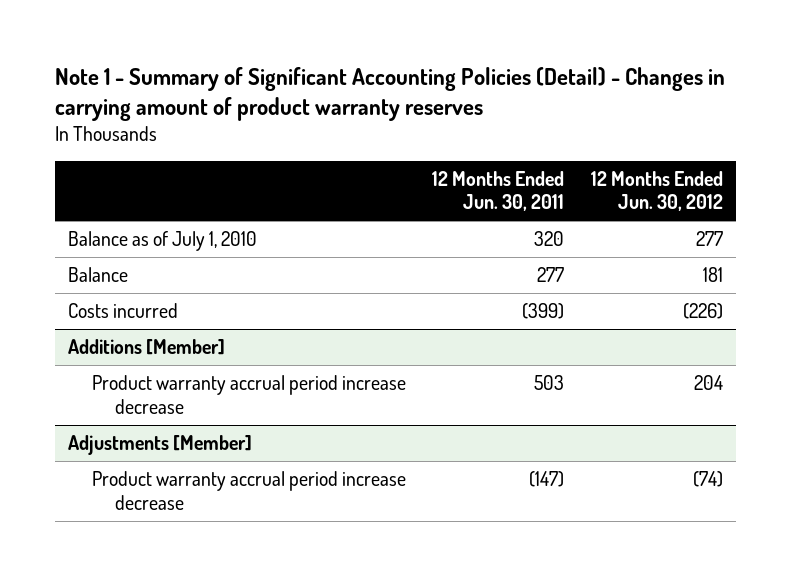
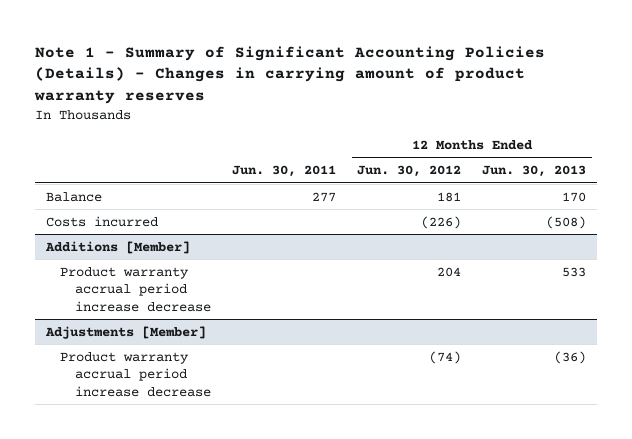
- Note 1 - Summary of Significant Accounting Policies (Detail) - Changes in carrying amount of product warranty reserves
+ Note 1 - Summary of Significant Accounting Policies (Details) - Changes in carrying amount of product warranty reserves
- | 12 Months Ended Jun. 30, 2011 | 12 Months Ended Jun. 30, 2012
+ | Jun. 30, 2011 | 12 Months Ended Jun. 30, 2012 | 12 Months Ended Jun. 30, 2013
- Balance as of July 1, 2010 | 320 | 277

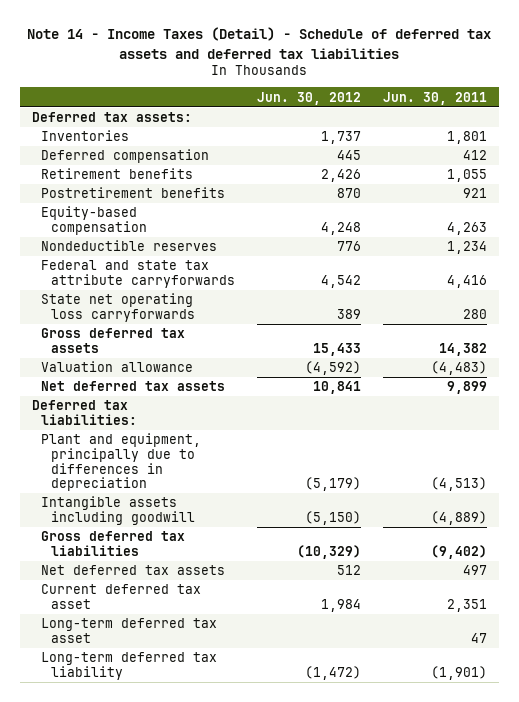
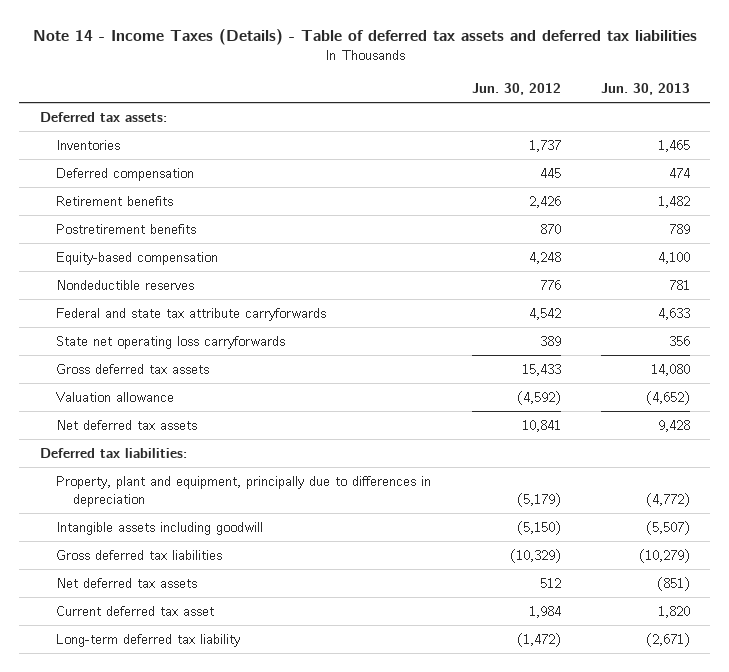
- Note 14 - Income Taxes (Detail) - Schedule of deferred tax assets and deferred tax liabilities
+ Note 14 - Income Taxes (Details) - Table of deferred tax assets and deferred tax liabilities
- | Jun. 30, 2012 | Jun. 30, 2011
+ | Jun. 30, 2012 | Jun. 30, 2013
- Plant and equipment, principally due to differences in depreciation | (5,179) | (4,513)
+ Property, plant and equipment, principally due to differences in depreciation | (5,179) | (4,772)
- Long-term deferred tax asset | | 47

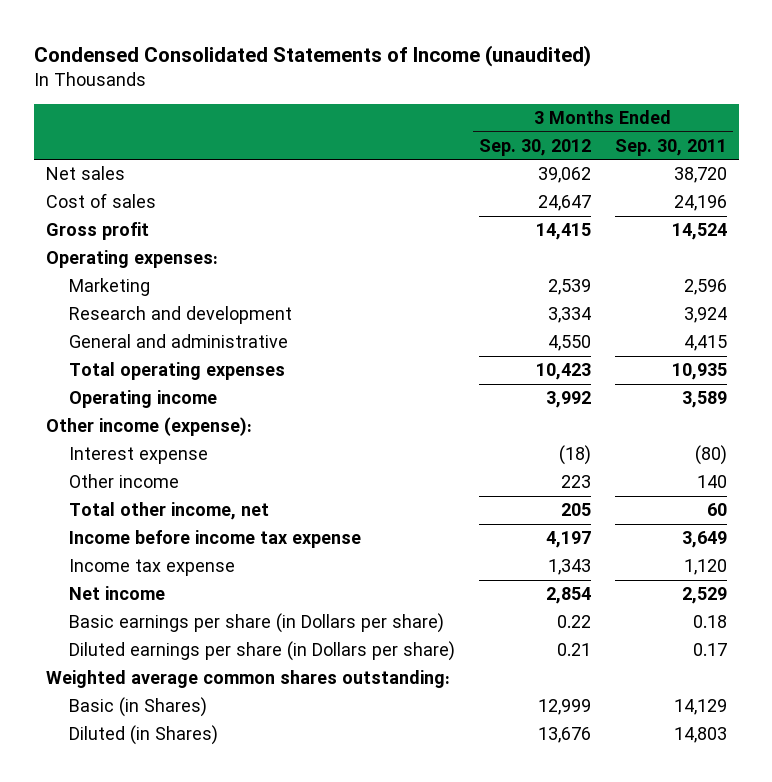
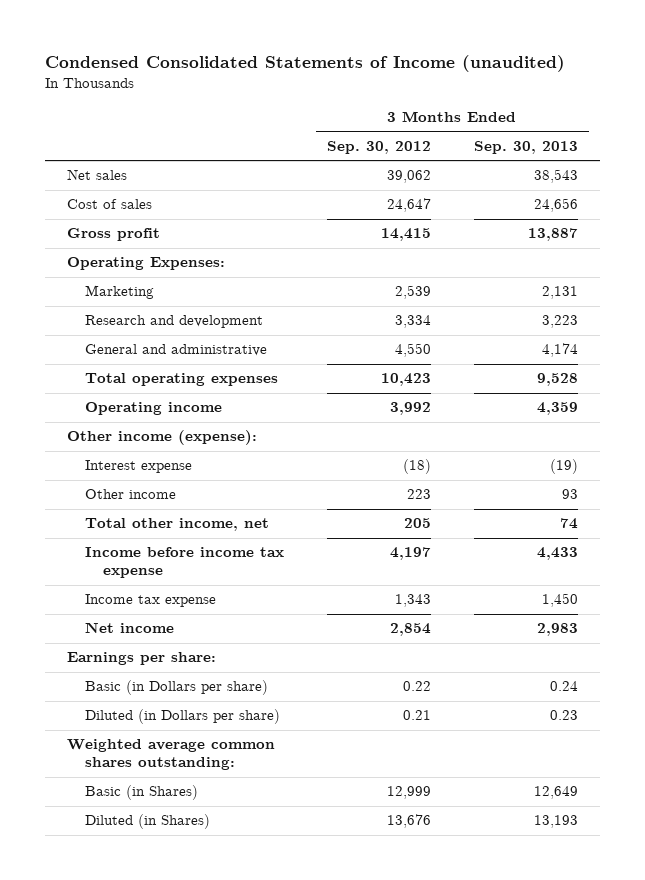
- | 3 Months Ended Sep. 30, 2012 | 3 Months Ended Sep. 30, 2011
+ | 3 Months Ended Sep. 30, 2012 | 3 Months Ended Sep. 30, 2013
- Operating expenses:
+ Operating Expenses:
- Basic earnings per share (in Dollars per share) | 0.22 | 0.18
- Diluted earnings per share (in Dollars per share) | 0.21 | 0.17
+ Earnings per share:
+ Basic (in Dollars per share) | 0.22 | 0.24
+ Diluted (in Dollars per share) | 0.21 | 0.23

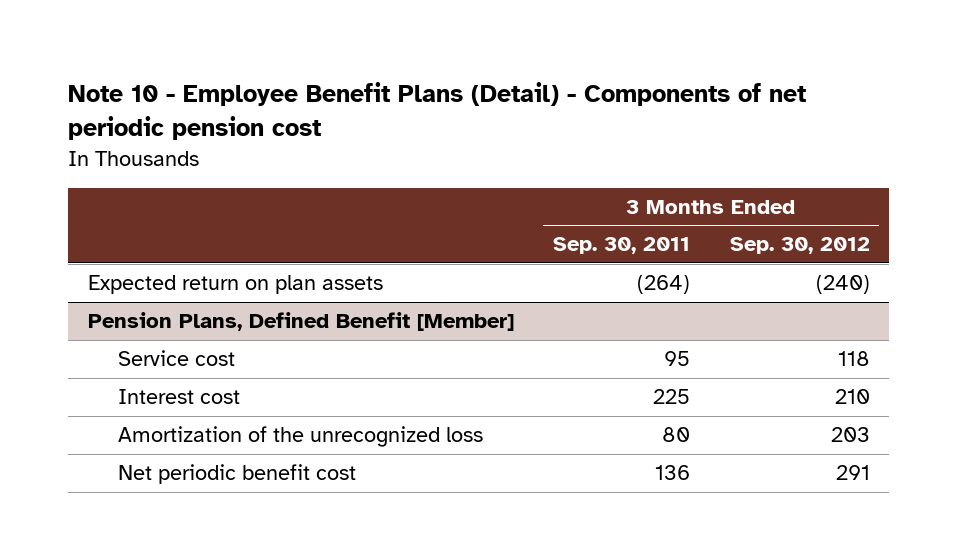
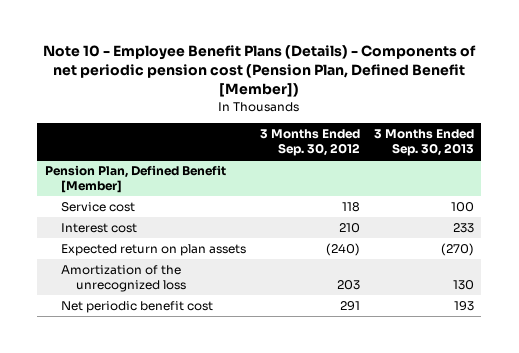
- Note 10 - Employee Benefit Plans (Detail) - Components of net periodic pension cost
+ Note 10 - Employee Benefit Plans (Details) - Components of net periodic pension cost (Pension Plan, Defined Benefit [Member])
- | 3 Months Ended Sep. 30, 2011 | 3 Months Ended Sep. 30, 2012
+ | 3 Months Ended Sep. 30, 2012 | 3 Months Ended Sep. 30, 2013
- Expected return on plan assets | (264) | (240)
- Pension Plans, Defined Benefit [Member]
+ Pension Plan, Defined Benefit [Member]
+ Expected return on plan assets | (240) | (270)

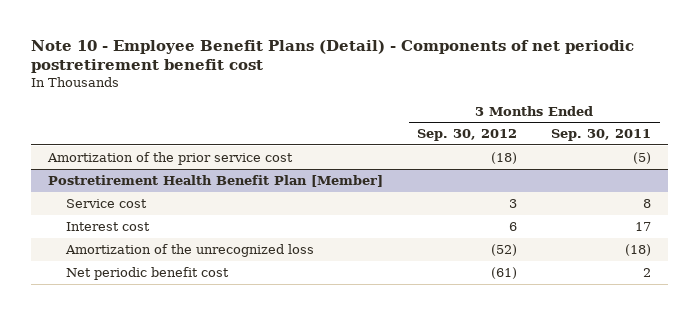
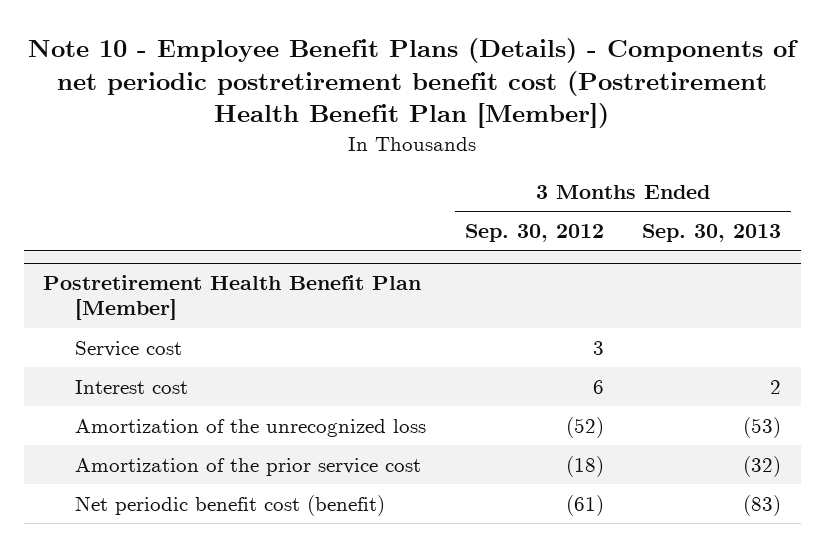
- Note 10 - Employee Benefit Plans (Detail) - Components of net periodic postretirement benefit cost
+ Note 10 - Employee Benefit Plans (Details) - Components of net periodic postretirement benefit cost (Postretirement Health Benefit Plan [Member])
- | 3 Months Ended Sep. 30, 2012 | 3 Months Ended Sep. 30, 2011
+ | 3 Months Ended Sep. 30, 2012 | 3 Months Ended Sep. 30, 2013
- Amortization of the prior service cost | (18) | (5)
@ Postretirement Health Benefit Plan [Member]
- Net periodic benefit cost | (61) | 2
+ Amortization of the prior service cost | (18) | (32)
+ Net periodic benefit cost (benefit) | (61) | (83)

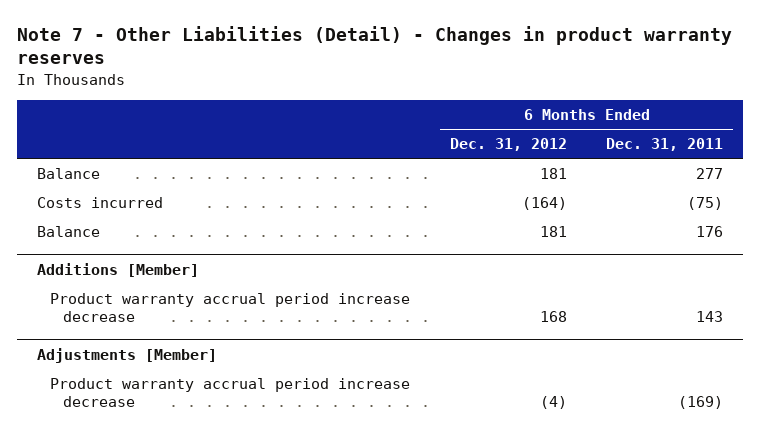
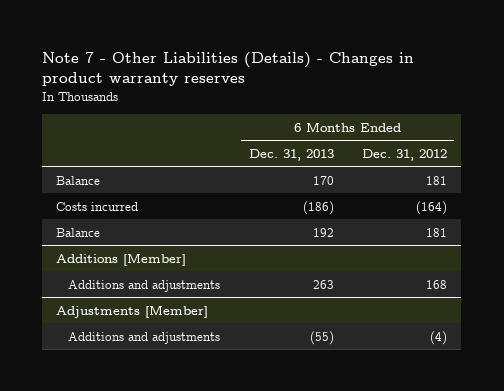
- Note 7 - Other Liabilities (Detail) - Changes in product warranty reserves
+ Note 7 - Other Liabilities (Details) - Changes in product warranty reserves
- | 6 Months Ended Dec. 31, 2012 | 6 Months Ended Dec. 31, 2011
+ | 6 Months Ended Dec. 31, 2013 | 6 Months Ended Dec. 31, 2012
@ Additions [Member]
- Product warranty accrual period increase decrease | 168 | 143
+ Additions and adjustments | 263 | 168
@ Adjustments [Member]
- Product warranty accrual period increase decrease | (4) | (169)
+ Additions and adjustments | (55) | (4)

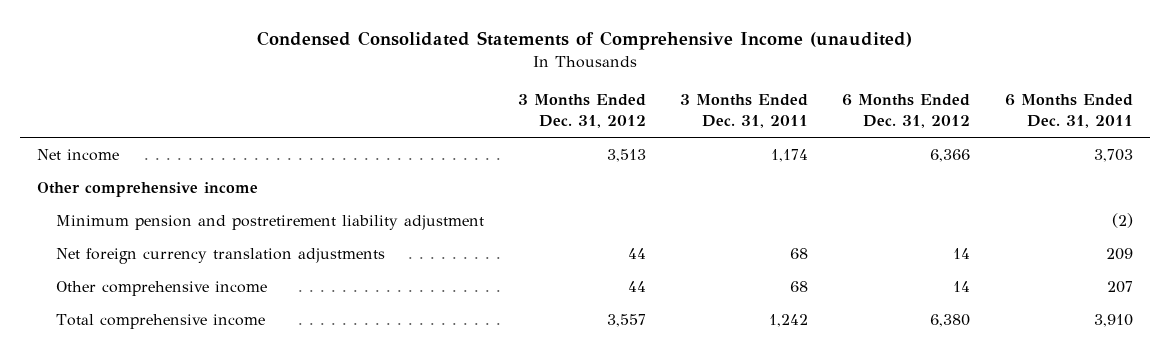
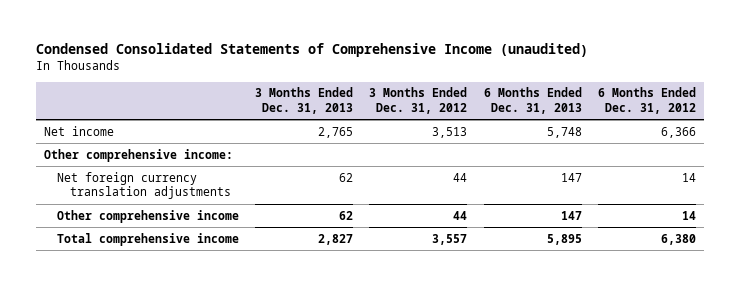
- | 3 Months Ended Dec. 31, 2012 | 3 Months Ended Dec. 31, 2011 | 6 Months Ended Dec. 31, 2012 | 6 Months Ended Dec. 31, 2011
+ | 3 Months Ended Dec. 31, 2013 | 3 Months Ended Dec. 31, 2012 | 6 Months Ended Dec. 31, 2013 | 6 Months Ended Dec. 31, 2012
- Other comprehensive income
- Minimum pension and postretirement liability adjustment | | | | (2)
+ Other comprehensive income:

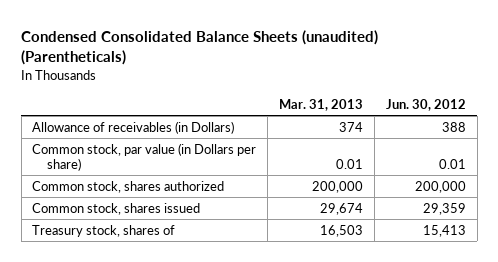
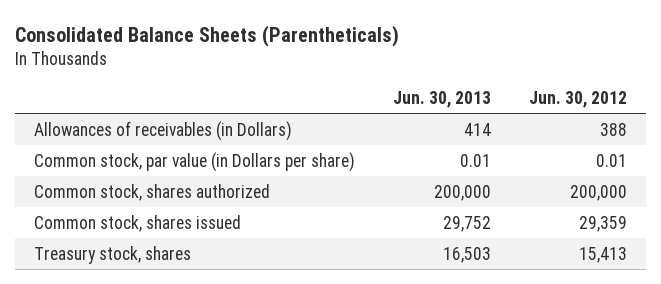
- Condensed Consolidated Balance Sheets (unaudited) (Parentheticals)
+ Consolidated Balance Sheets (Parentheticals)
- | Mar. 31, 2013 | Jun. 30, 2012
+ | Jun. 30, 2013 | Jun. 30, 2012
- Allowance of receivables (in Dollars) | 374 | 388
+ Allowances of receivables (in Dollars) | 414 | 388
- Treasury stock, shares of | 16,503 | 15,413
+ Treasury stock, shares | 16,503 | 15,413

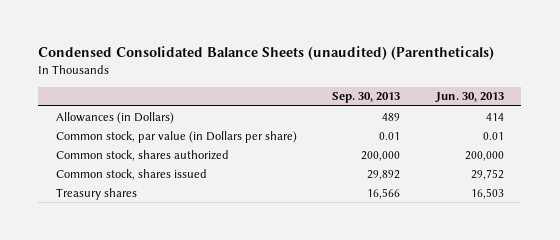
- Consolidated Balance Sheets (Parentheticals)
+ Condensed Consolidated Balance Sheets (unaudited) (Parentheticals)
- | Jun. 30, 2013 | Jun. 30, 2012
+ | Sep. 30, 2013 | Jun. 30, 2013
- Allowances of receivables (in Dollars) | 414 | 388
+ Allowances (in Dollars) | 489 | 414
- Treasury stock, shares | 16,503 | 15,413
+ Treasury shares | 16,566 | 16,503

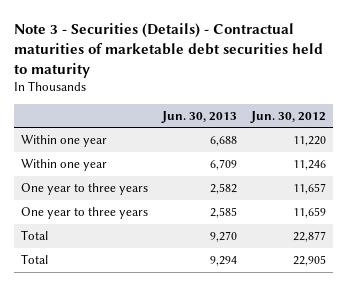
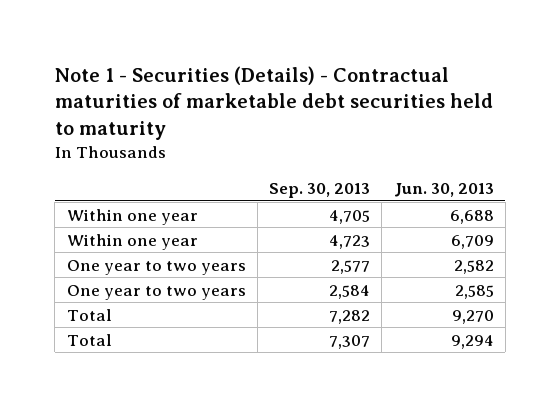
- Note 3 - Securities (Details) - Contractual maturities of marketable debt securities held to maturity
+ Note 1 - Securities (Details) - Contractual maturities of marketable debt securities held to maturity
- | Jun. 30, 2013 | Jun. 30, 2012
+ | Sep. 30, 2013 | Jun. 30, 2013
- One year to three years | 2,582 | 11,657
- One year to three years | 2,585 | 11,659
+ One year to two years | 2,577 | 2,582
+ One year to two years | 2,584 | 2,585

